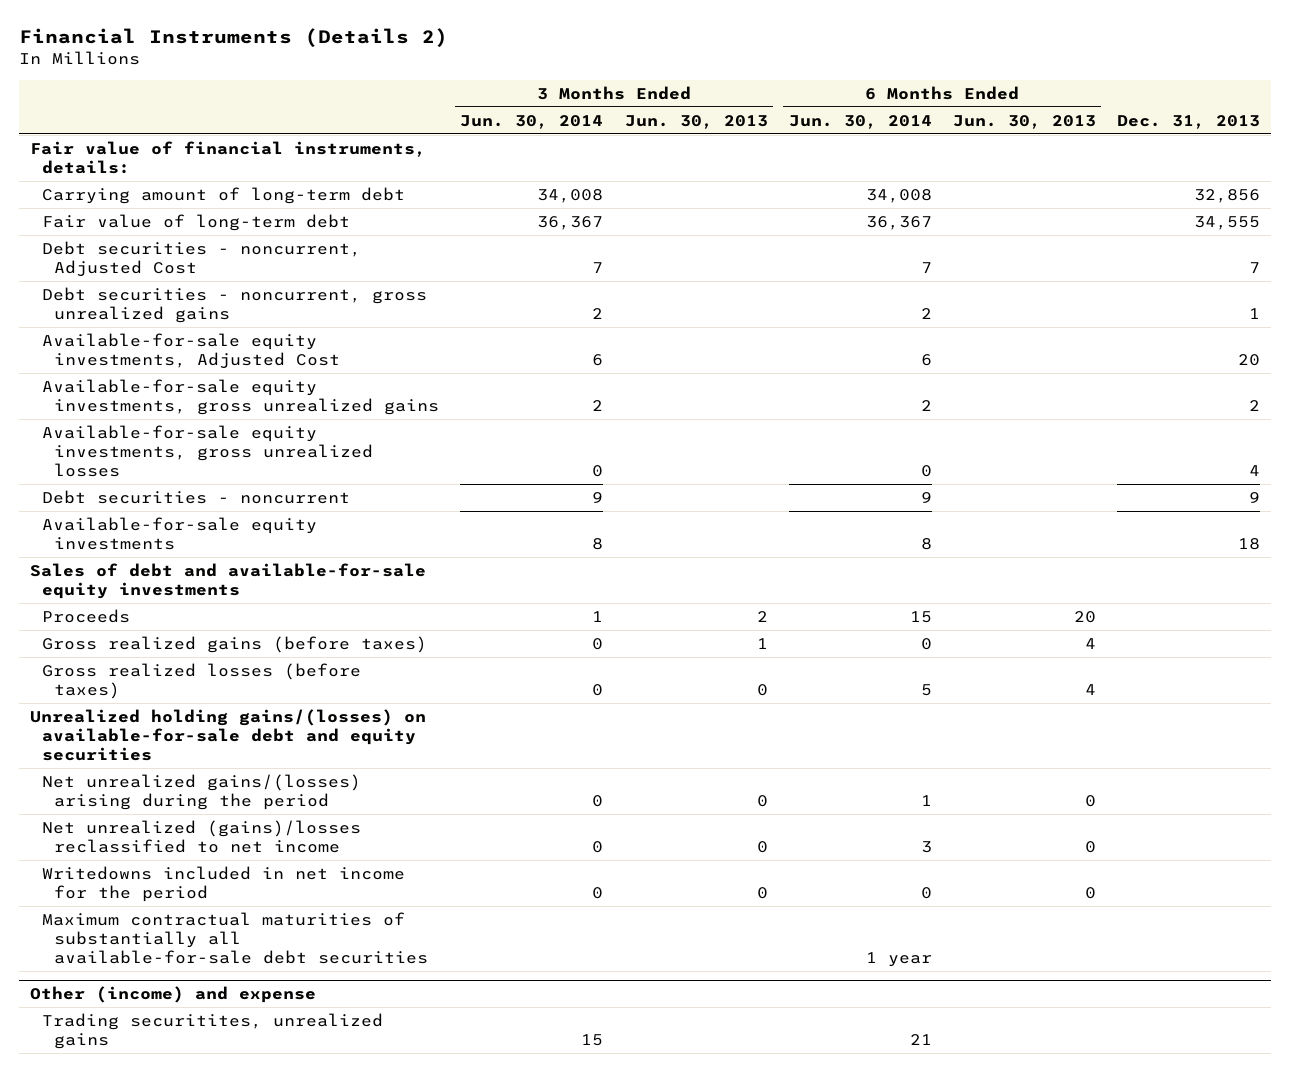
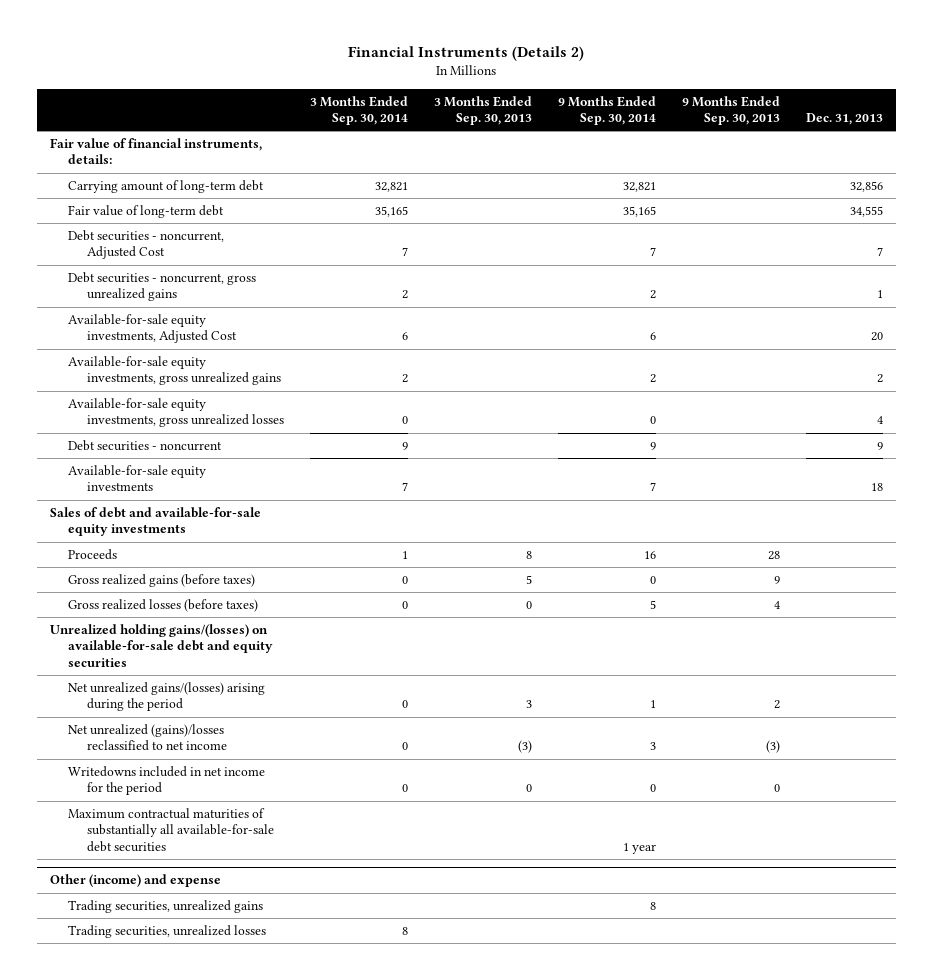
- | 3 Months Ended Jun. 30, 2014 | 3 Months Ended Jun. 30, 2013 | 6 Months Ended Jun. 30, 2014 | 6 Months Ended Jun. 30, 2013 | Dec. 31, 2013
+ | 3 Months Ended Sep. 30, 2014 | 3 Months Ended Sep. 30, 2013 | 9 Months Ended Sep. 30, 2014 | 9 Months Ended Sep. 30, 2013 | Dec. 31, 2013
@ Other (income) and expense
- Trading securitites, unrealized gains | 15 | | 21 | |
+ Trading securities, unrealized gains | | | 8 | |
+ Trading securities, unrealized losses | 8 | | | |

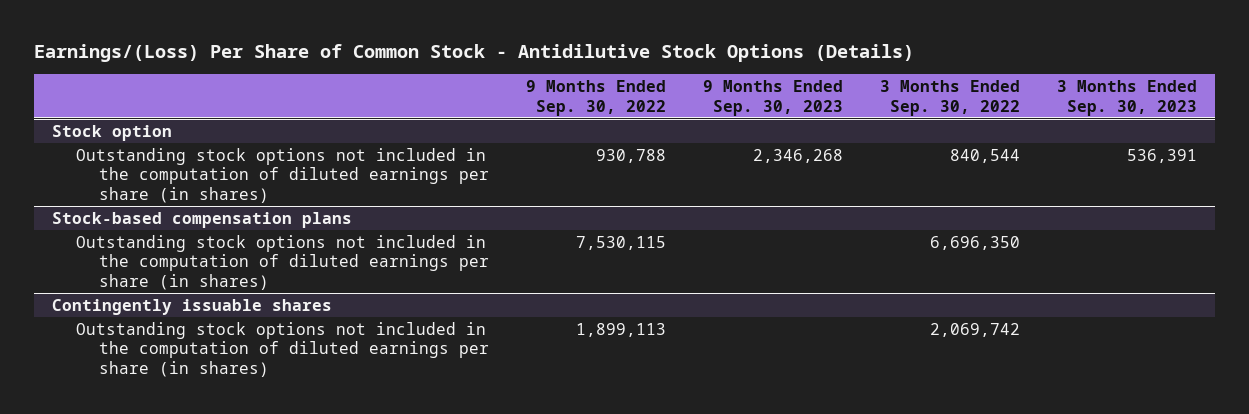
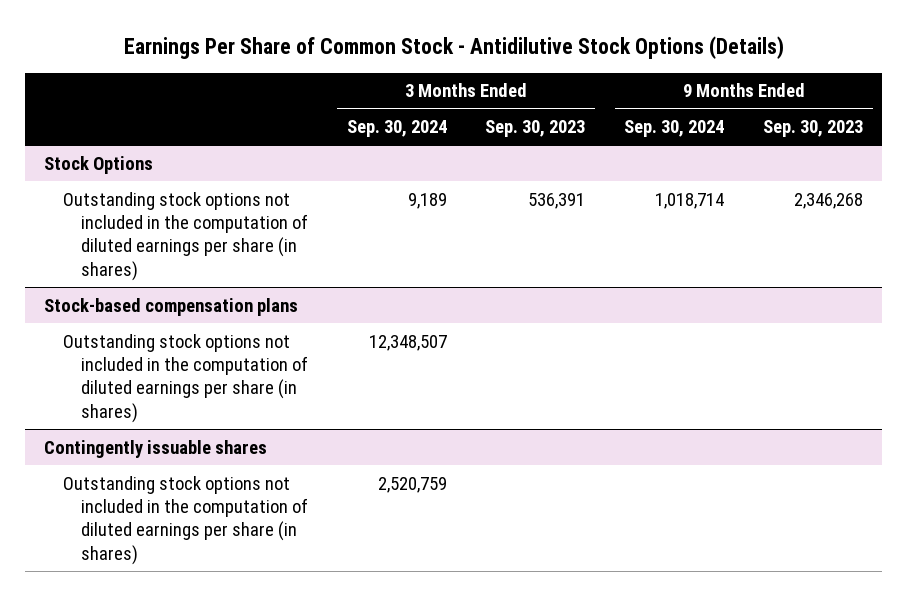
- Earnings/(Loss) Per Share of Common Stock - Antidilutive Stock Options (Details)
+ Earnings Per Share of Common Stock - Antidilutive Stock Options (Details)
- | 9 Months Ended Sep. 30, 2022 | 9 Months Ended Sep. 30, 2023 | 3 Months Ended Sep. 30, 2022 | 3 Months Ended Sep. 30, 2023
+ | 3 Months Ended Sep. 30, 2024 | 3 Months Ended Sep. 30, 2023 | 9 Months Ended Sep. 30, 2024 | 9 Months Ended Sep. 30, 2023
- Stock option
+ Stock Options

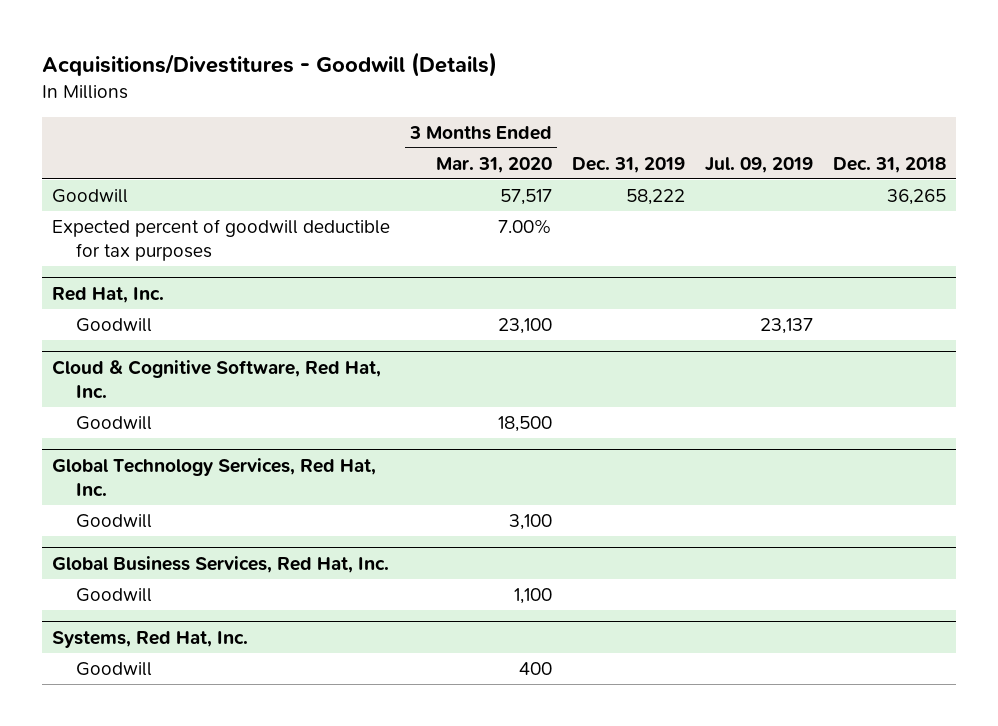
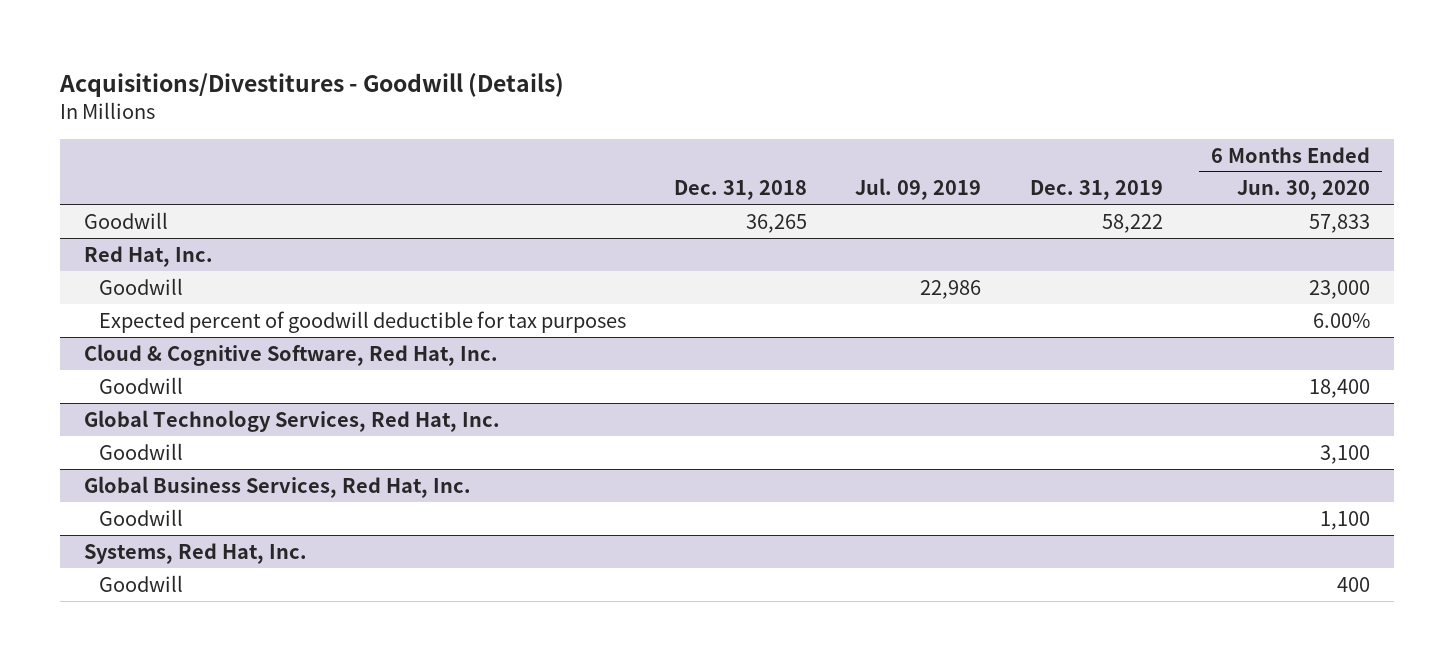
- | 3 Months Ended Mar. 31, 2020 | Dec. 31, 2019 | Jul. 09, 2019 | Dec. 31, 2018
+ | Dec. 31, 2018 | Jul. 09, 2019 | Dec. 31, 2019 | 6 Months Ended Jun. 30, 2020
- Expected percent of goodwill deductible for tax purposes | 7.00% | | |
@ Red Hat, Inc.
- Goodwill | 23,100 | | 23,137 |
+ Goodwill | | 22,986 | | 23,000
+ Expected percent of goodwill deductible for tax purposes | | | | 6.00%

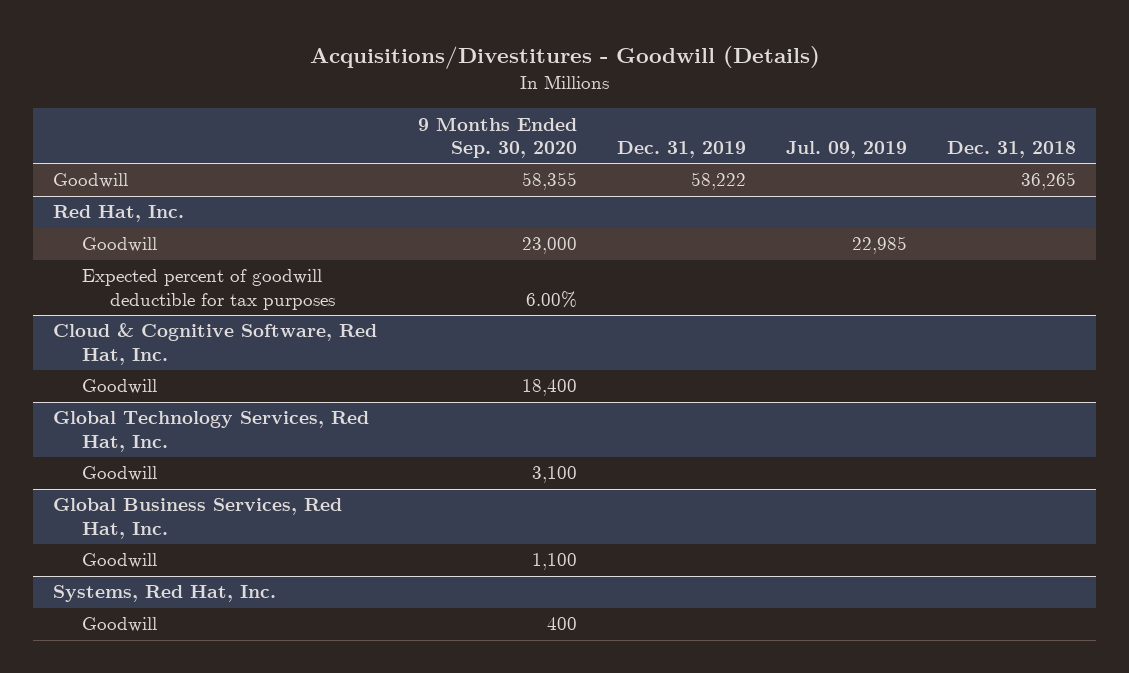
- | Dec. 31, 2018 | Jul. 09, 2019 | Dec. 31, 2019 | 6 Months Ended Jun. 30, 2020
+ | 9 Months Ended Sep. 30, 2020 | Dec. 31, 2019 | Jul. 09, 2019 | Dec. 31, 2018
@ Red Hat, Inc.
- Goodwill | | 22,986 | | 23,000
+ Goodwill | 23,000 | | 22,985 |

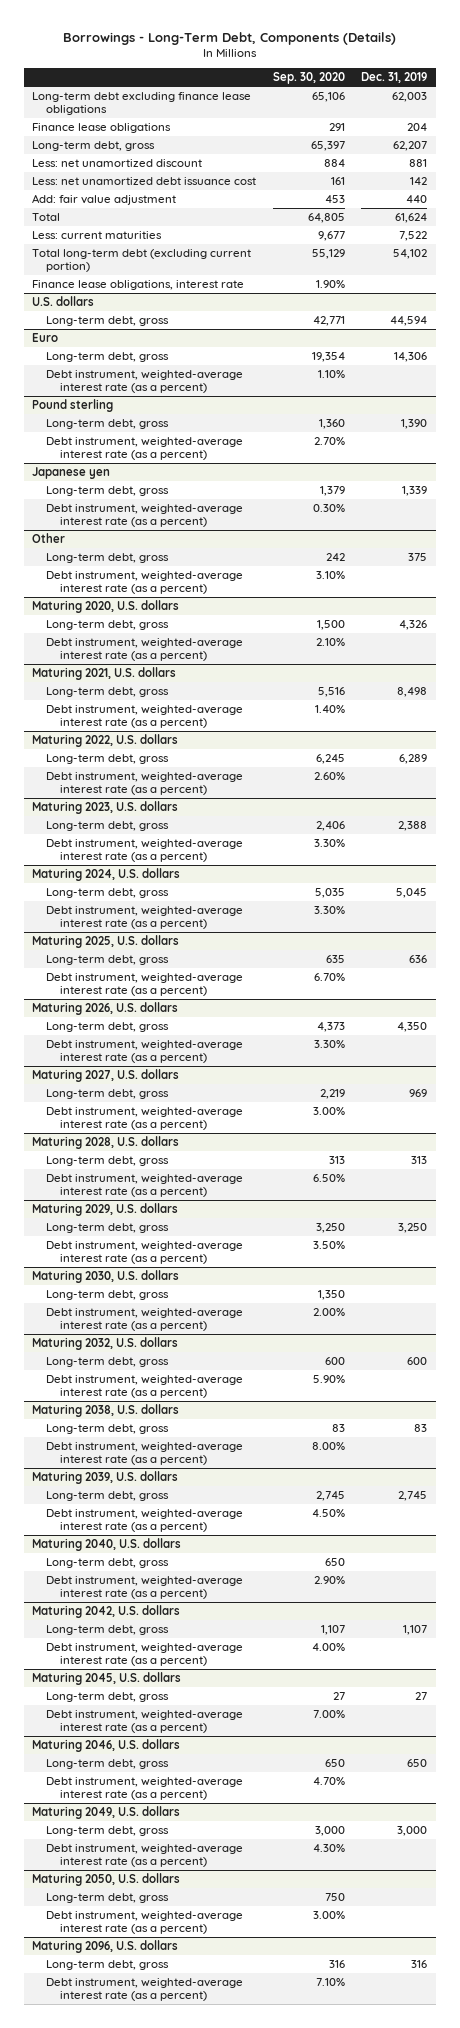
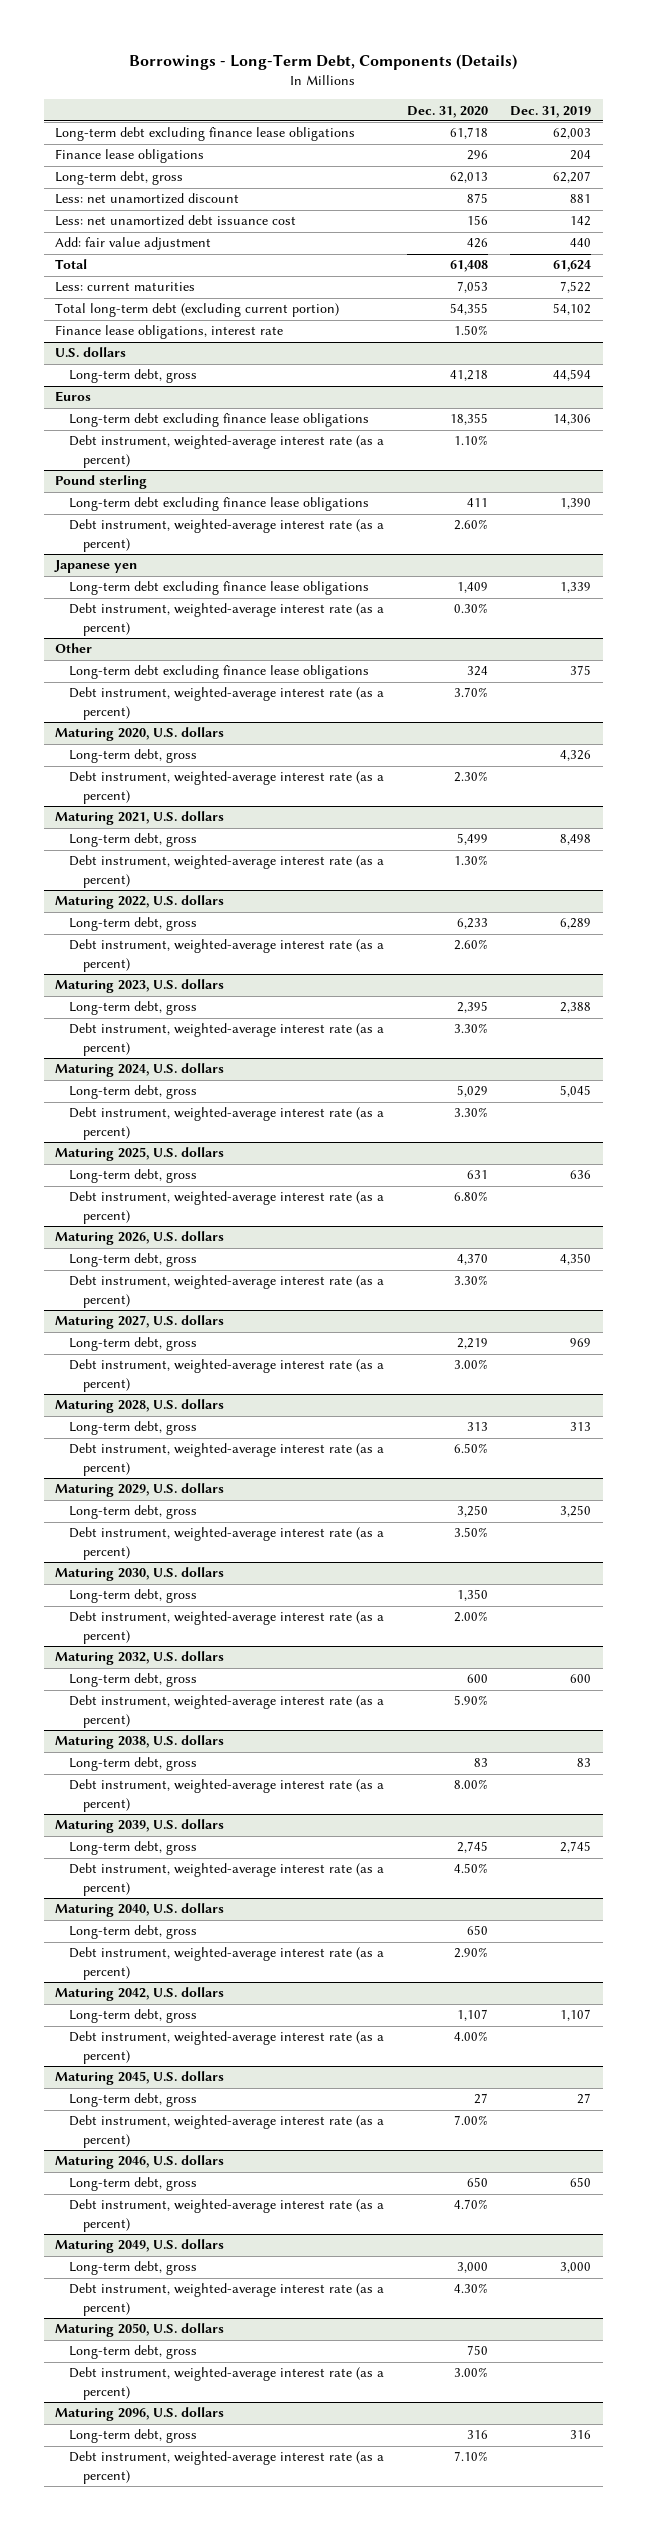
- | Sep. 30, 2020 | Dec. 31, 2019
+ | Dec. 31, 2020 | Dec. 31, 2019
- Euro
- Long-term debt, gross | 19,354 | 14,306
+ Euros
+ Long-term debt excluding finance lease obligations | 18,355 | 14,306
@ Pound sterling
- Long-term debt, gross | 1,360 | 1,390
+ Long-term debt excluding finance lease obligations | 411 | 1,390
@ Japanese yen
- Long-term debt, gross | 1,379 | 1,339
+ Long-term debt excluding finance lease obligations | 1,409 | 1,339
@ Other
- Long-term debt, gross | 242 | 375
+ Long-term debt excluding finance lease obligations | 324 | 375

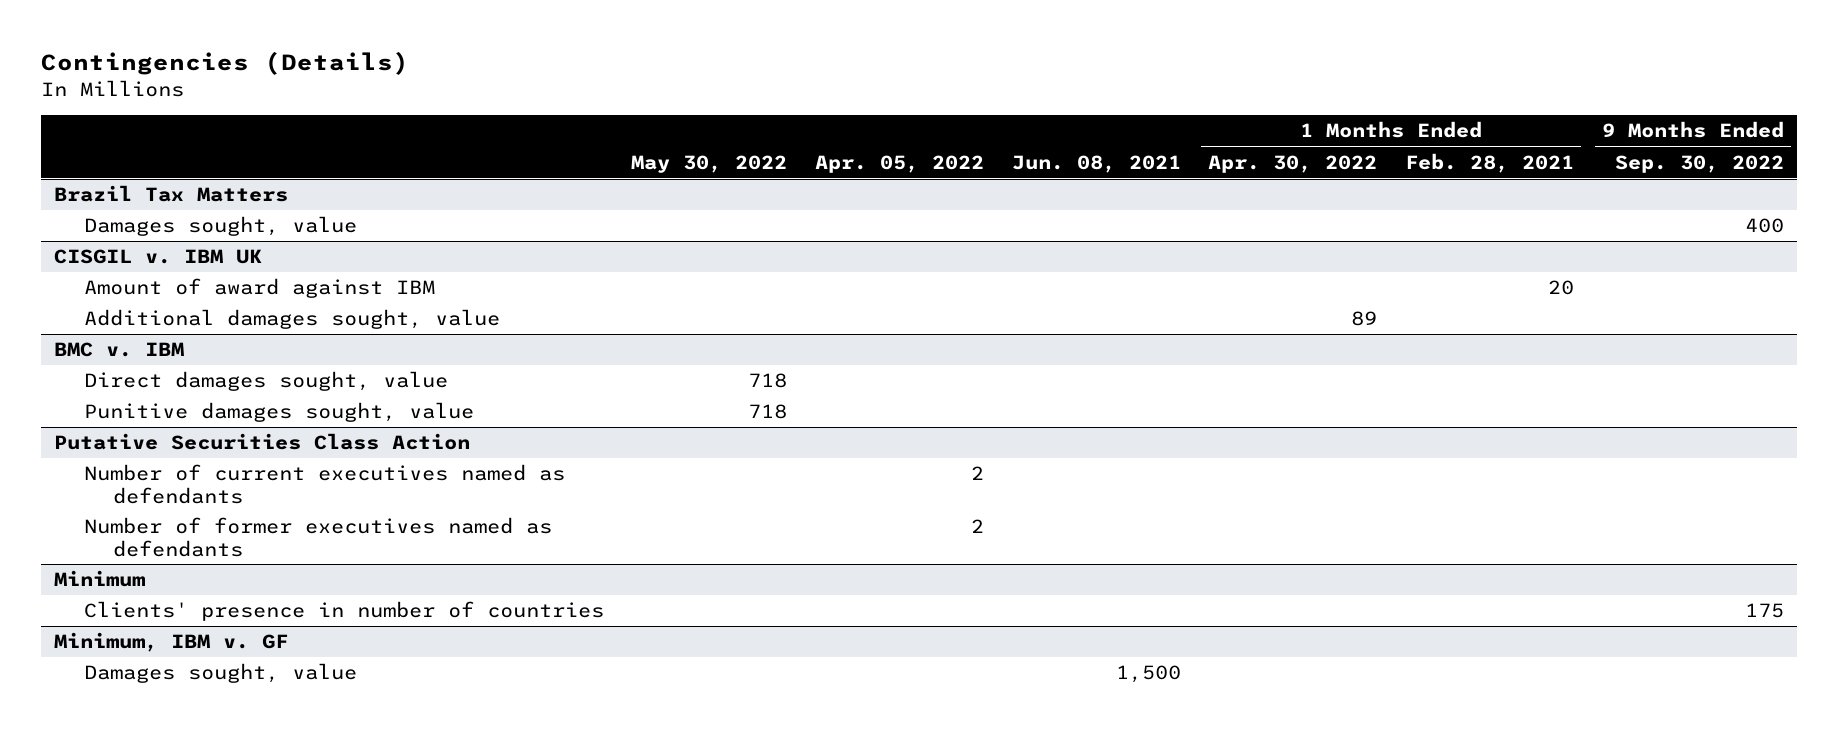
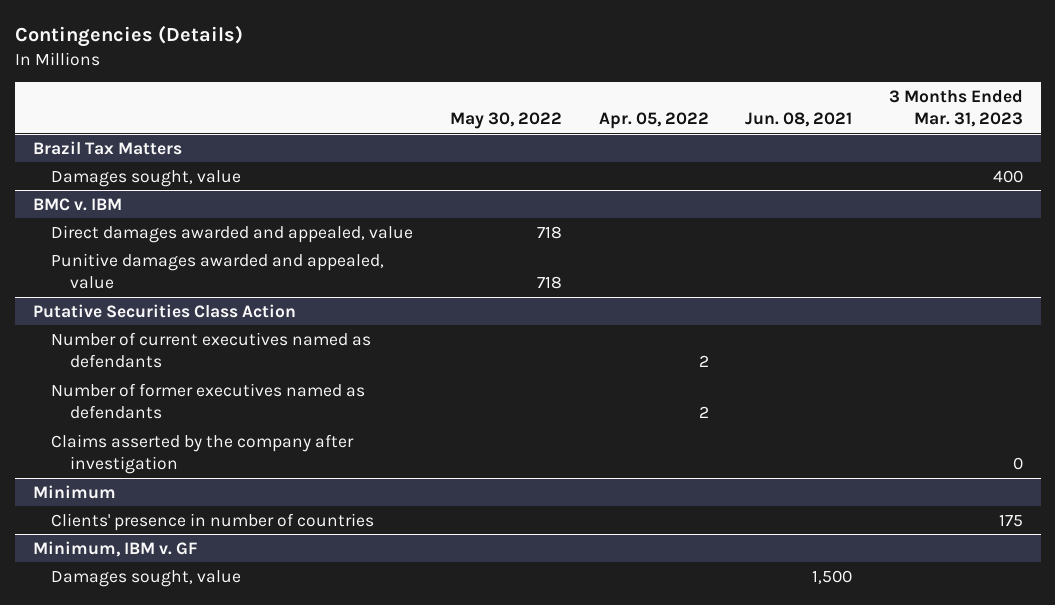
- | May 30, 2022 | Apr. 05, 2022 | Jun. 08, 2021 | 1 Months Ended Apr. 30, 2022 | 1 Months Ended Feb. 28, 2021 | 9 Months Ended Sep. 30, 2022
+ | May 30, 2022 | Apr. 05, 2022 | Jun. 08, 2021 | 3 Months Ended Mar. 31, 2023
- CISGIL v. IBM UK
- Amount of award against IBM | | | | | 20 |
- Additional damages sought, value | | | | 89 | |
@ BMC v. IBM
- Direct damages sought, value | 718 | | | | |
- Punitive damages sought, value | 718 | | | | |
+ Direct damages awarded and appealed, value | 718 | | |
+ Punitive damages awarded and appealed, value | 718 | | |
@ Putative Securities Class Action
+ Claims asserted by the company after investigation | | | | 0

